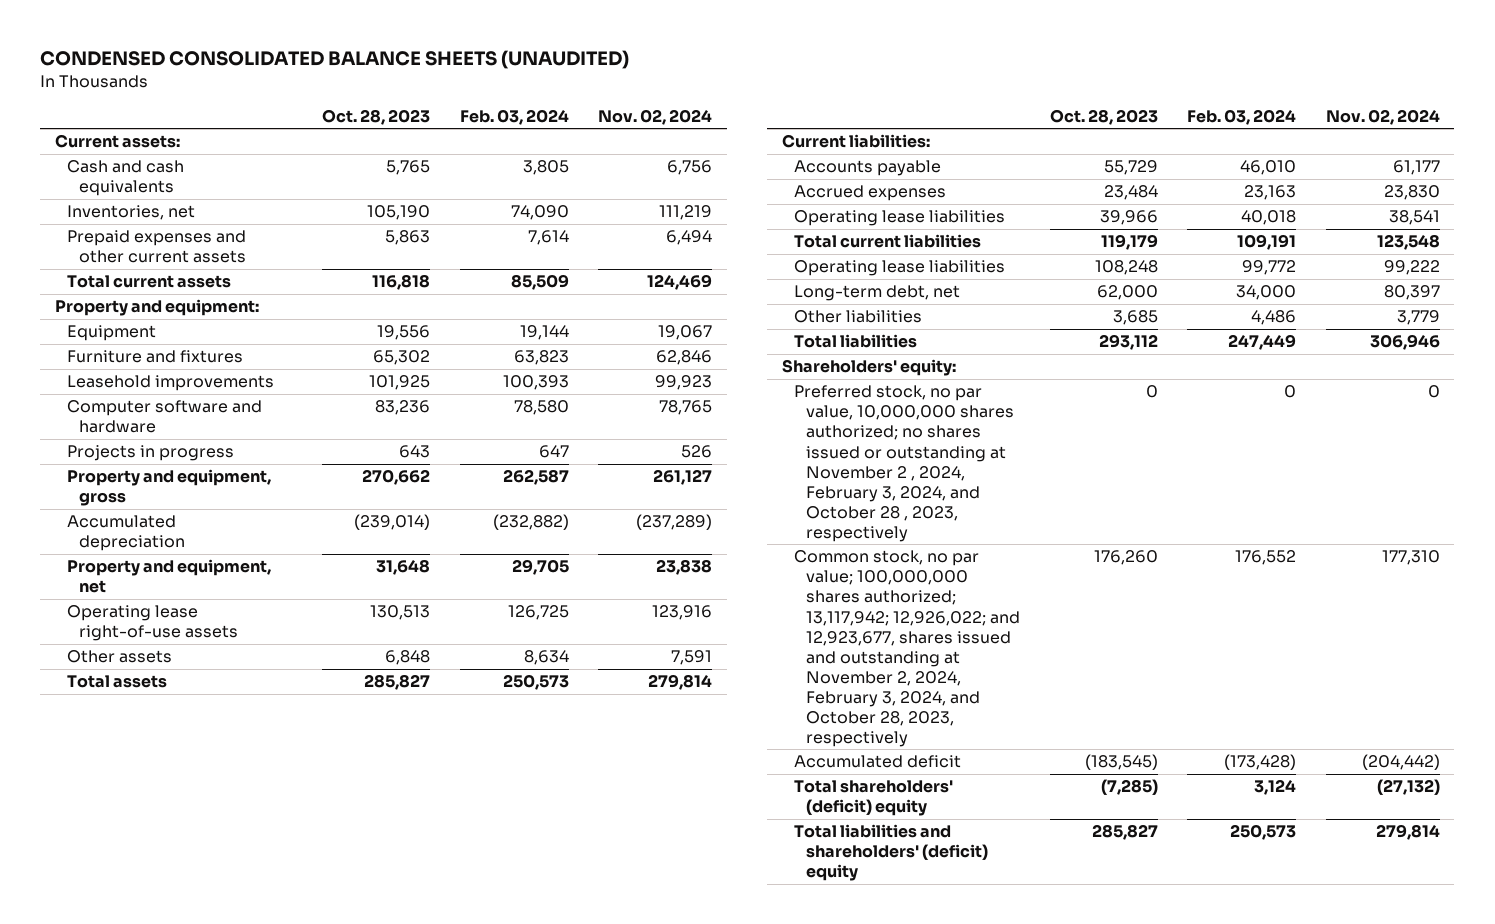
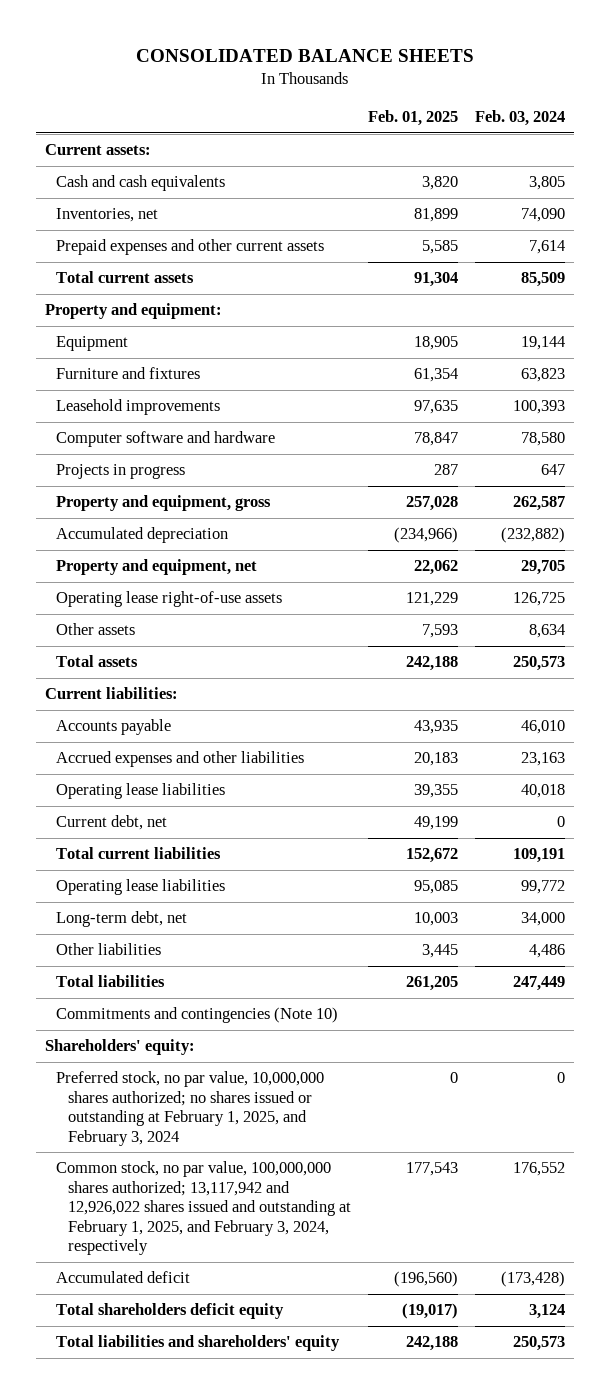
- CONDENSED CONSOLIDATED BALANCE SHEETS (UNAUDITED)
+ CONSOLIDATED BALANCE SHEETS
- | Oct. 28, 2023 | Feb. 03, 2024 | Nov. 02, 2024
+ | Feb. 01, 2025 | Feb. 03, 2024
- Accrued expenses | 23,484 | 23,163 | 23,830
+ Accrued expenses and other liabilities | 20,183 | 23,163
+ Current debt, net | 49,199 | 0
+ Commitments and contingencies (Note 10)
- Preferred stock, no par value, 10,000,000 shares authorized; no shares issued or outstanding at November 2 , 2024, February 3, 2024, and October 28 , 2023, respectively | 0 | 0 | 0
- Common stock, no par value; 100,000,000 shares authorized; 13,117,942; 12,926,022; and 12,923,677, shares issued and outstanding at November 2, 2024, February 3, 2024, and October 28, 2023, respectively | 176,260 | 176,552 | 177,310
+ Preferred stock, no par value, 10,000,000 shares authorized; no shares issued or outstanding at February 1, 2025, and February 3, 2024 | 0 | 0
+ Common stock, no par value, 100,000,000 shares authorized; 13,117,942 and 12,926,022 shares issued and outstanding at February 1, 2025, and February 3, 2024, respectively | 177,543 | 176,552
- Total shareholders' (deficit) equity | (7,285) | 3,124 | (27,132)
- Total liabilities and shareholders' (deficit) equity | 285,827 | 250,573 | 279,814
+ Total shareholders deficit equity | (19,017) | 3,124
+ Total liabilities and shareholders' equity | 242,188 | 250,573

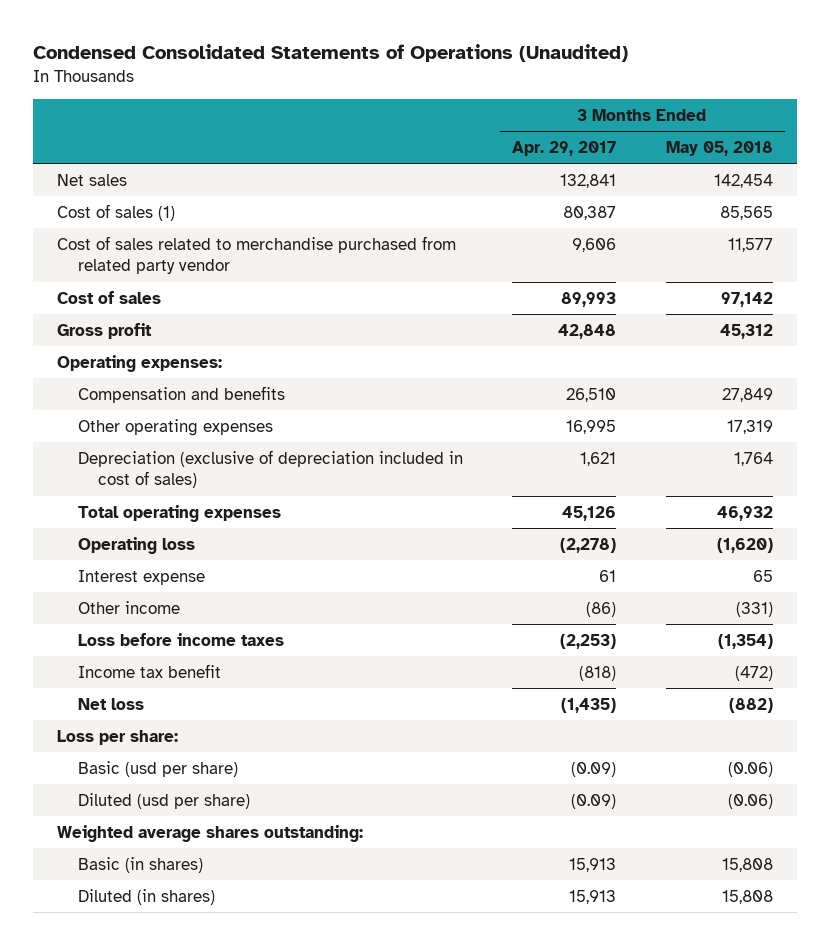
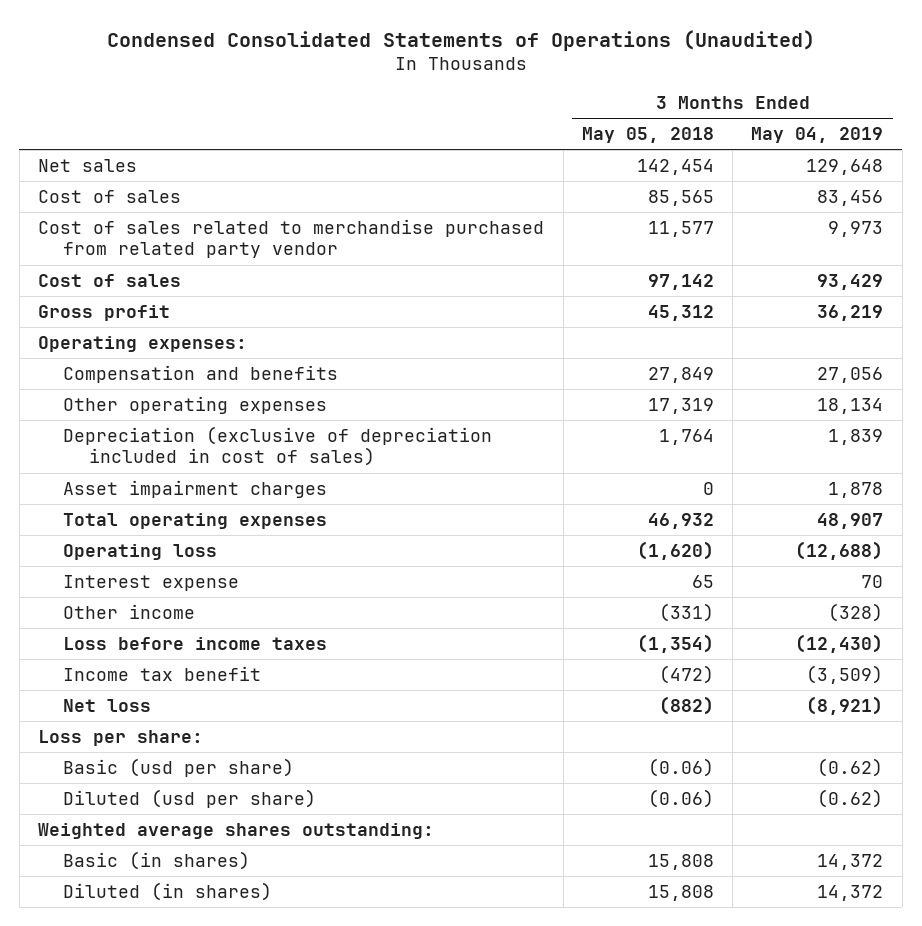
- | 3 Months Ended Apr. 29, 2017 | 3 Months Ended May 05, 2018
+ | 3 Months Ended May 05, 2018 | 3 Months Ended May 04, 2019
- Cost of sales (1) | 80,387 | 85,565
+ Cost of sales | 85,565 | 83,456
+ Asset impairment charges | 0 | 1,878

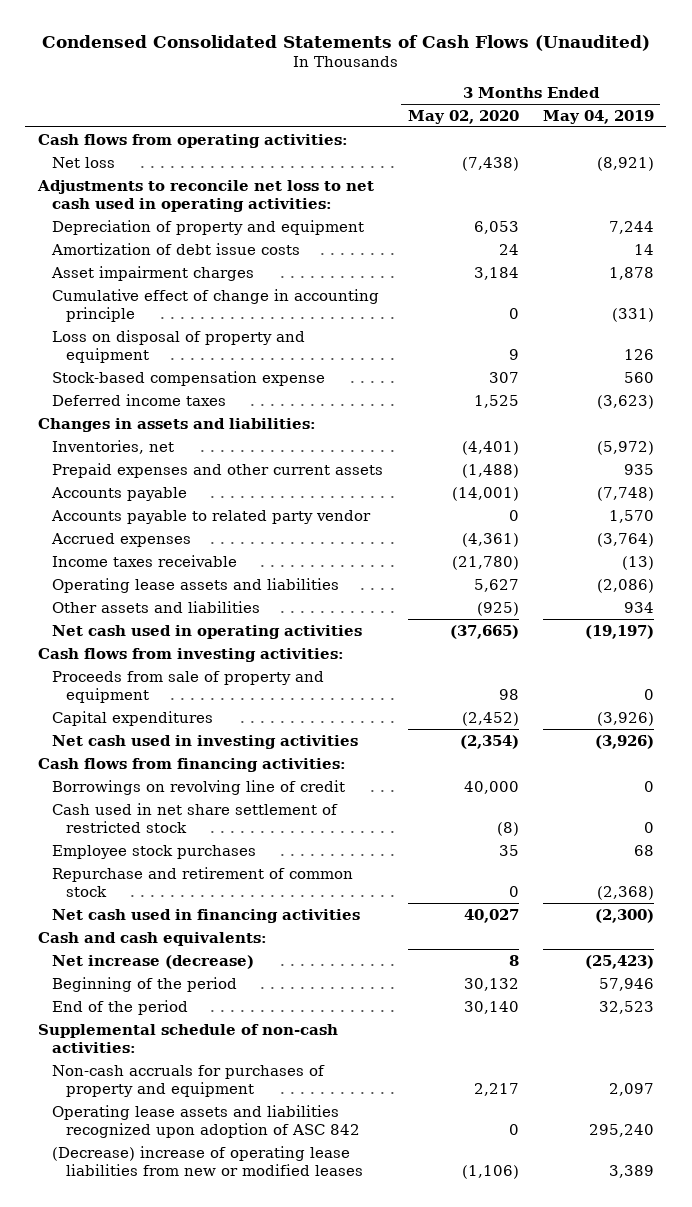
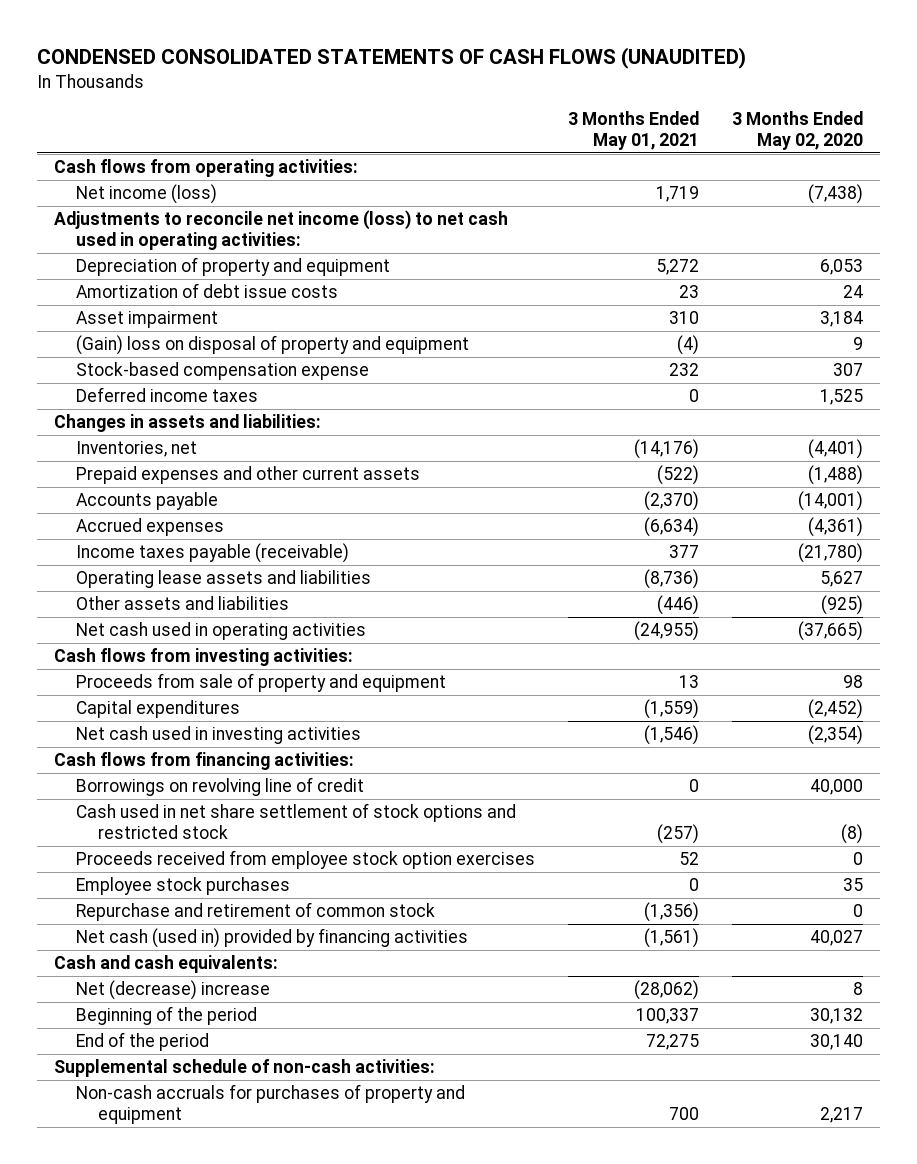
- Condensed Consolidated Statements of Cash Flows (Unaudited)
+ CONDENSED CONSOLIDATED STATEMENTS OF CASH FLOWS (UNAUDITED)
- | 3 Months Ended May 02, 2020 | 3 Months Ended May 04, 2019
+ | 3 Months Ended May 01, 2021 | 3 Months Ended May 02, 2020
- Net loss | (7,438) | (8,921)
- Adjustments to reconcile net loss to net cash used in operating activities:
+ Net income (loss) | 1,719 | (7,438)
+ Adjustments to reconcile net income (loss) to net cash used in operating activities:
- Asset impairment charges | 3,184 | 1,878
- Cumulative effect of change in accounting principle | 0 | (331)
- Loss on disposal of property and equipment | 9 | 126
+ Asset impairment | 310 | 3,184
+ (Gain) loss on disposal of property and equipment | (4) | 9
- Accounts payable to related party vendor | 0 | 1,570
- Income taxes receivable | (21,780) | (13)
+ Income taxes payable (receivable) | 377 | (21,780)
- Cash used in net share settlement of restricted stock | (8) | 0
+ Cash used in net share settlement of stock options and restricted stock | (257) | (8)
+ Proceeds received from employee stock option exercises | 52 | 0
- Net cash used in financing activities | 40,027 | (2,300)
+ Net cash (used in) provided by financing activities | (1,561) | 40,027
- Net increase (decrease) | 8 | (25,423)
+ Net (decrease) increase | (28,062) | 8
- Operating lease assets and liabilities recognized upon adoption of ASC 842 | 0 | 295,240
- (Decrease) increase of operating lease liabilities from new or modified leases | (1,106) | 3,389

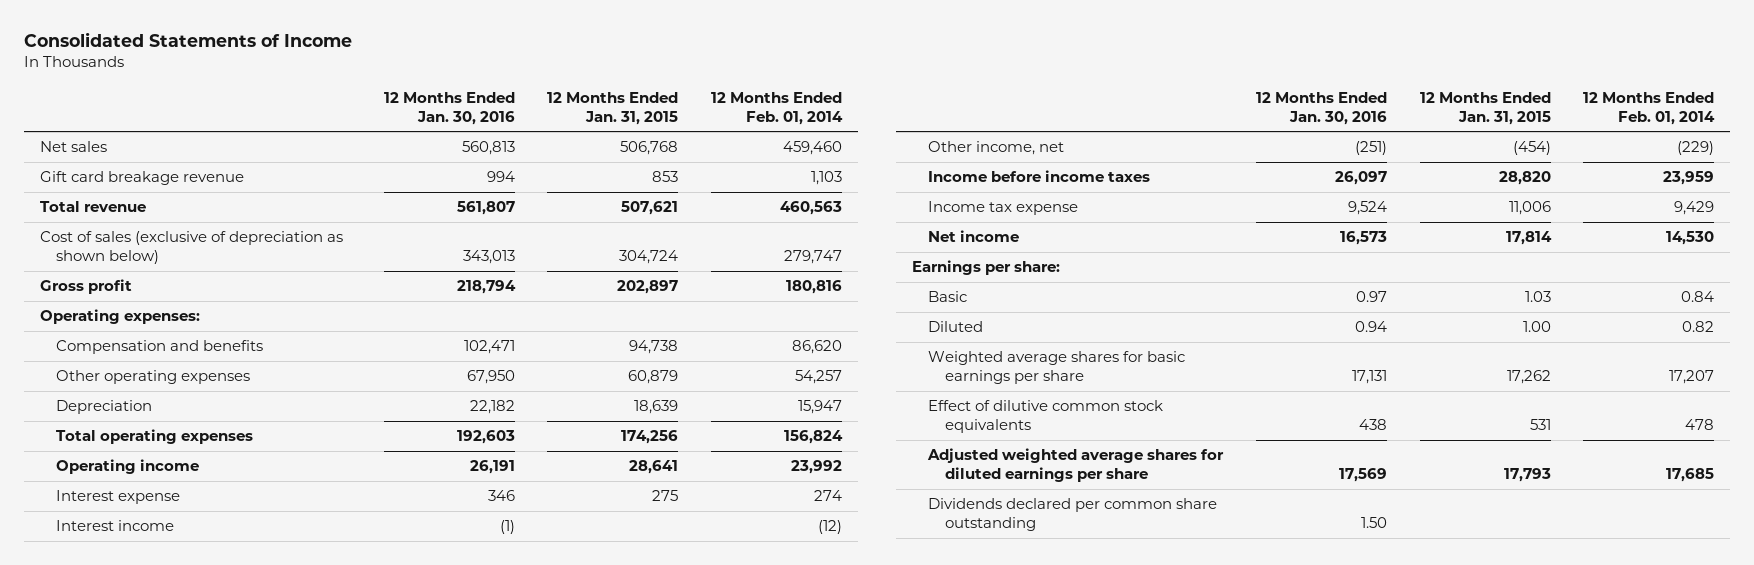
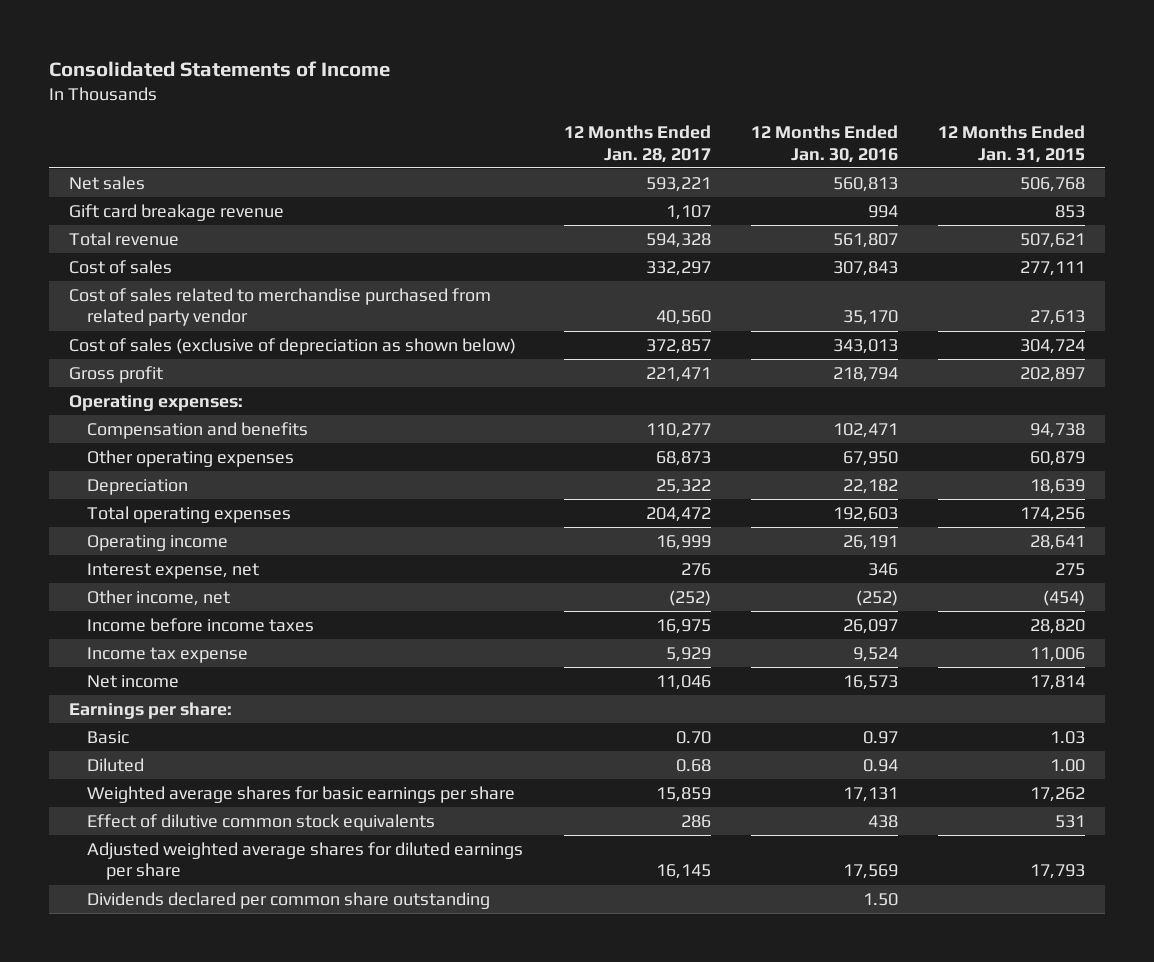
- | 12 Months Ended Jan. 30, 2016 | 12 Months Ended Jan. 31, 2015 | 12 Months Ended Feb. 01, 2014
+ | 12 Months Ended Jan. 28, 2017 | 12 Months Ended Jan. 30, 2016 | 12 Months Ended Jan. 31, 2015
+ Cost of sales | 332,297 | 307,843 | 277,111
+ Cost of sales related to merchandise purchased from related party vendor | 40,560 | 35,170 | 27,613
- Interest expense | 346 | 275 | 274
- Interest income | (1) | | (12)
- Other income, net | (251) | (454) | (229)
+ Interest expense, net | 276 | 346 | 275
+ Other income, net | (252) | (252) | (454)

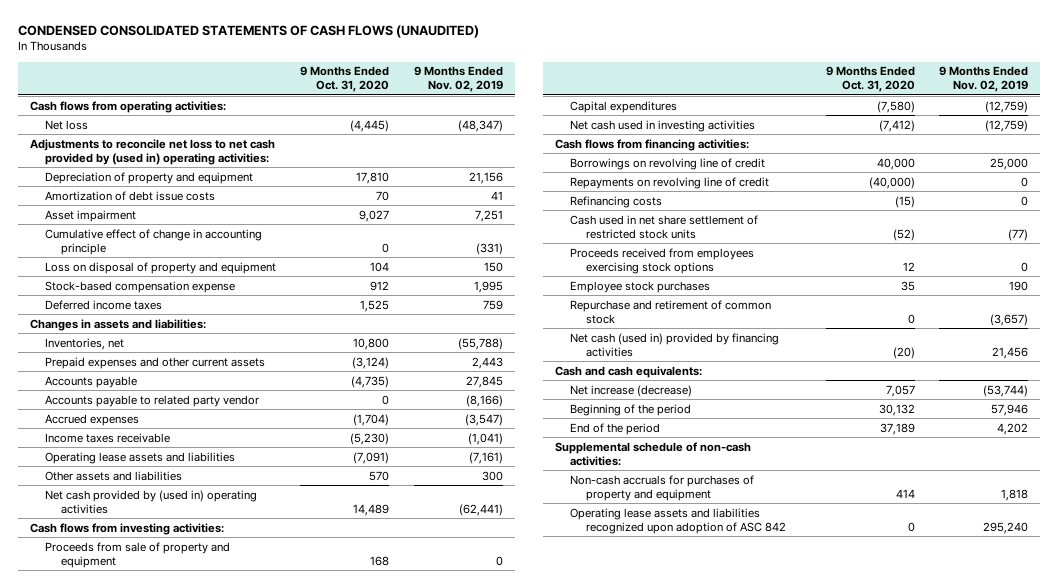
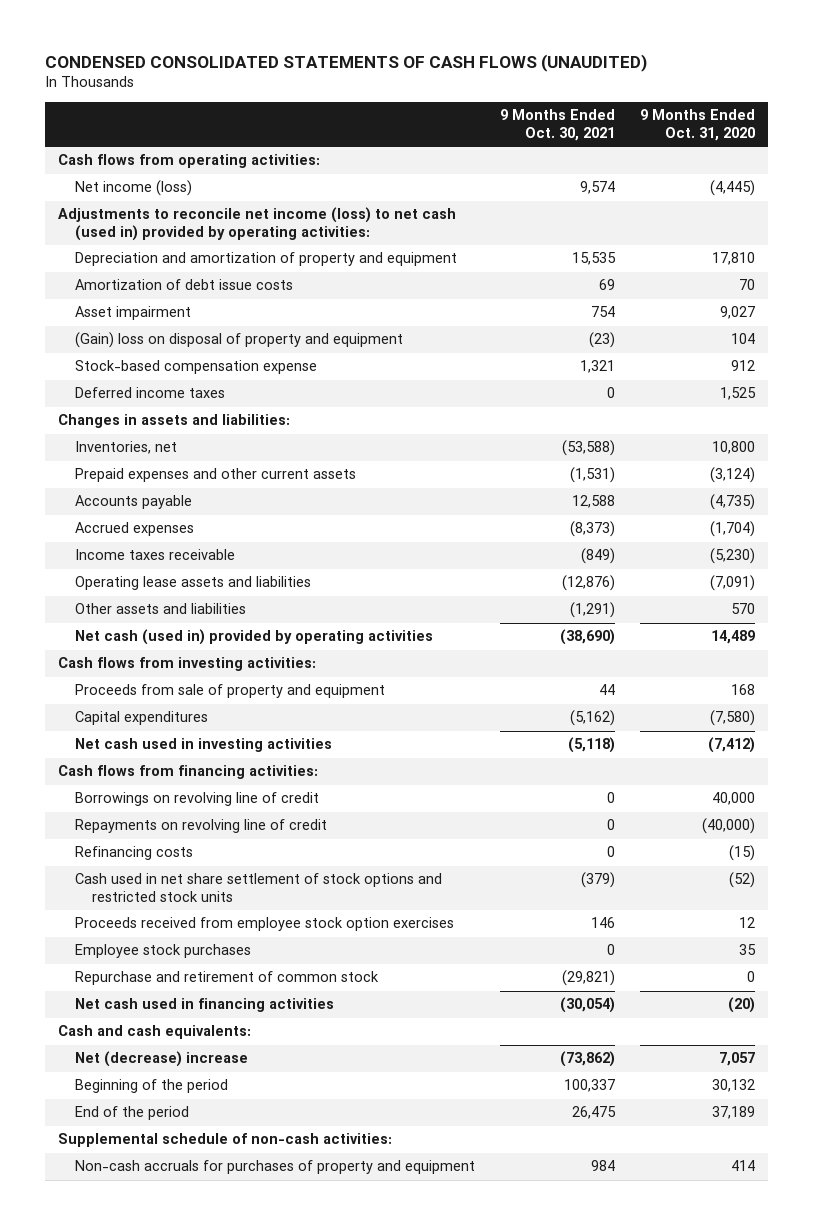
- | 9 Months Ended Oct. 31, 2020 | 9 Months Ended Nov. 02, 2019
+ | 9 Months Ended Oct. 30, 2021 | 9 Months Ended Oct. 31, 2020
- Net loss | (4,445) | (48,347)
- Adjustments to reconcile net loss to net cash provided by (used in) operating activities:
- Depreciation of property and equipment | 17,810 | 21,156
+ Net income (loss) | 9,574 | (4,445)
+ Adjustments to reconcile net income (loss) to net cash (used in) provided by operating activities:
+ Depreciation and amortization of property and equipment | 15,535 | 17,810
- Cumulative effect of change in accounting principle | 0 | (331)
- Loss on disposal of property and equipment | 104 | 150
+ (Gain) loss on disposal of property and equipment | (23) | 104
- Accounts payable to related party vendor | 0 | (8,166)
- Net cash provided by (used in) operating activities | 14,489 | (62,441)
+ Net cash (used in) provided by operating activities | (38,690) | 14,489
- Cash used in net share settlement of restricted stock units | (52) | (77)
- Proceeds received from employees exercising stock options | 12 | 0
+ Cash used in net share settlement of stock options and restricted stock units | (379) | (52)
+ Proceeds received from employee stock option exercises | 146 | 12
- Net cash (used in) provided by financing activities | (20) | 21,456
+ Net cash used in financing activities | (30,054) | (20)
- Net increase (decrease) | 7,057 | (53,744)
+ Net (decrease) increase | (73,862) | 7,057
- Operating lease assets and liabilities recognized upon adoption of ASC 842 | 0 | 295,240

